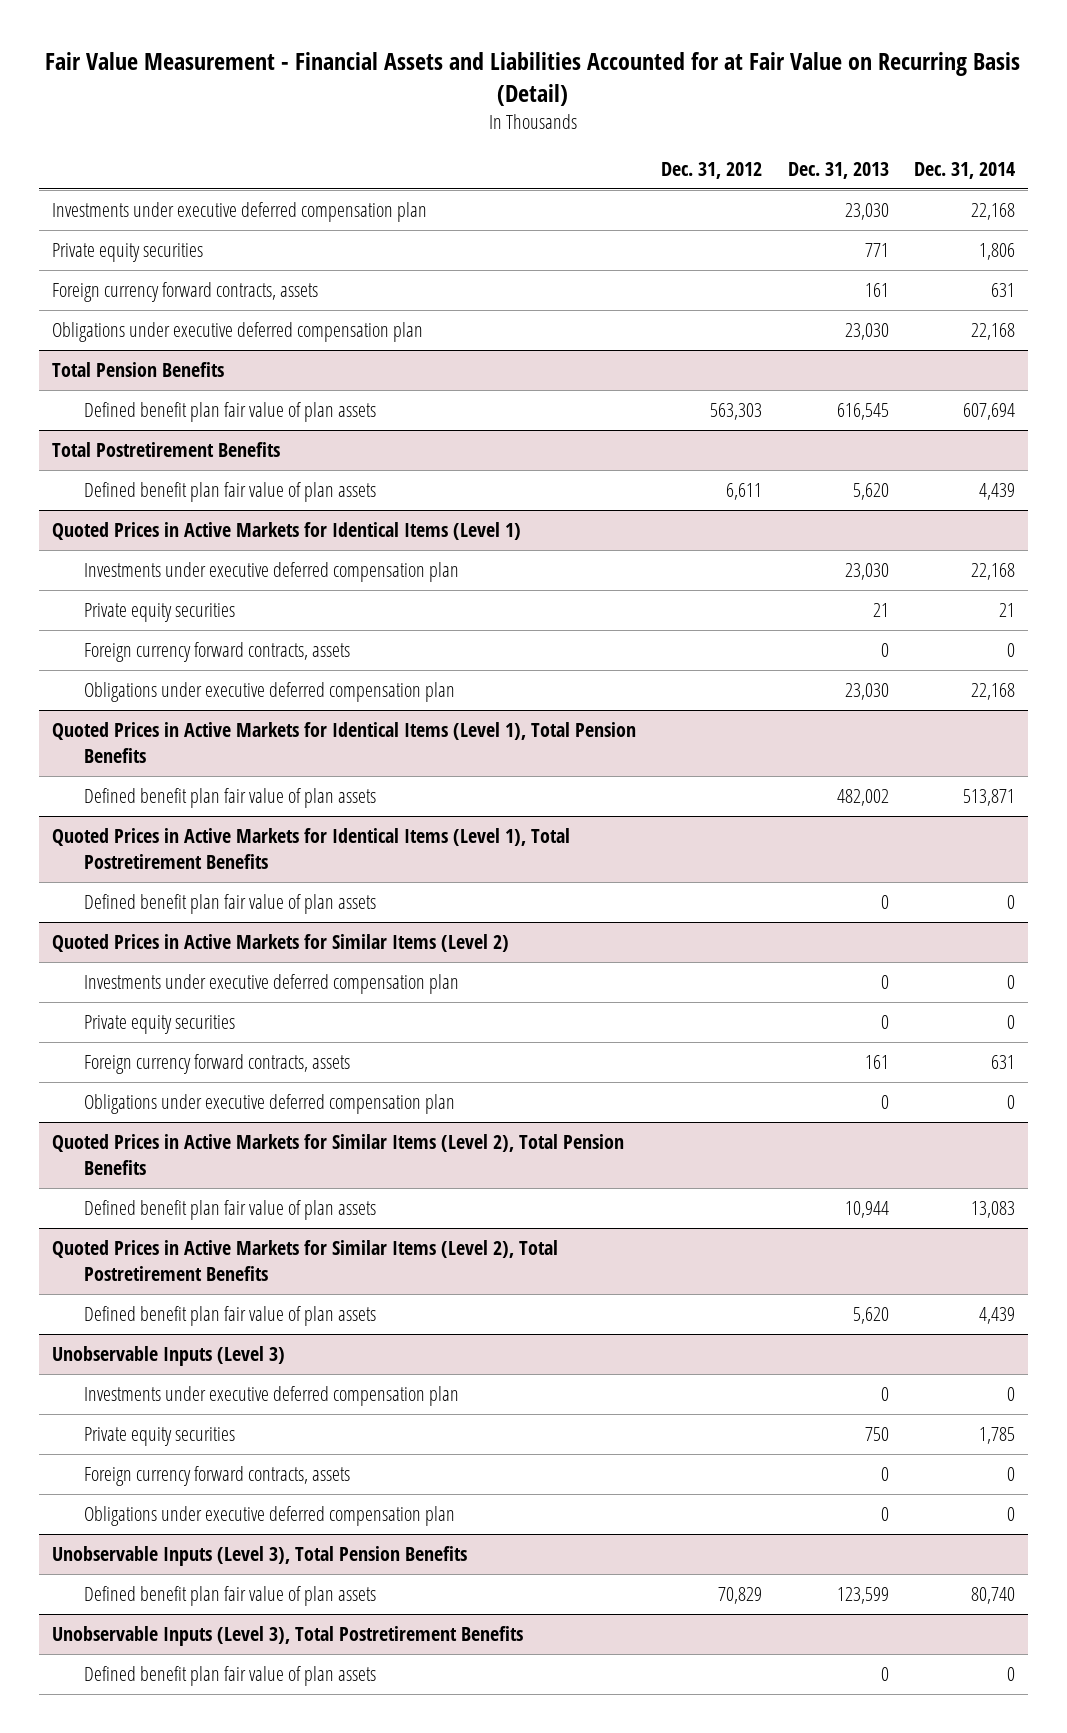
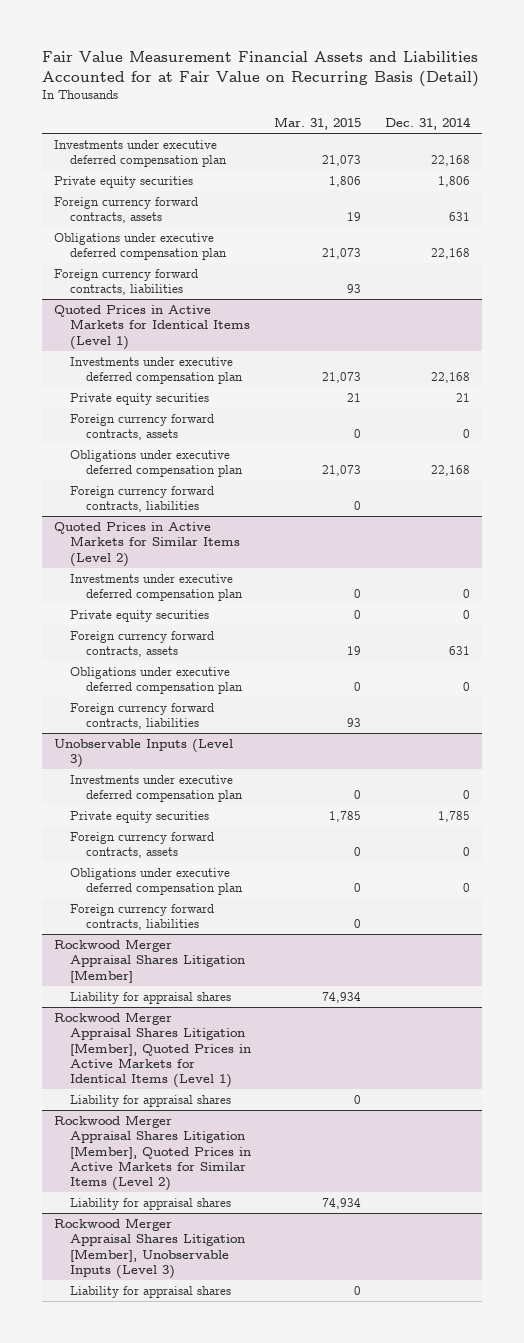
- Fair Value Measurement - Financial Assets and Liabilities Accounted for at Fair Value on Recurring Basis (Detail)
+ Fair Value Measurement Financial Assets and Liabilities Accounted for at Fair Value on Recurring Basis (Detail)
- | Dec. 31, 2012 | Dec. 31, 2013 | Dec. 31, 2014
+ | Mar. 31, 2015 | Dec. 31, 2014
- Total Pension Benefits
- Defined benefit plan fair value of plan assets | 563,303 | 616,545 | 607,694
- Total Postretirement Benefits
- Defined benefit plan fair value of plan assets | 6,611 | 5,620 | 4,439
+ Foreign currency forward contracts, liabilities | 93 |
- Quoted Prices in Active Markets for Identical Items (Level 1), Total Pension Benefits
- Defined benefit plan fair value of plan assets | | 482,002 | 513,871
- Quoted Prices in Active Markets for Identical Items (Level 1), Total Postretirement Benefits
- Defined benefit plan fair value of plan assets | | 0 | 0
@ Quoted Prices in Active Markets for Identical Items (Level 1)
+ Foreign currency forward contracts, liabilities | 0 |
- Quoted Prices in Active Markets for Similar Items (Level 2), Total Pension Benefits
- Defined benefit plan fair value of plan assets | | 10,944 | 13,083
- Quoted Prices in Active Markets for Similar Items (Level 2), Total Postretirement Benefits
- Defined benefit plan fair value of plan assets | | 5,620 | 4,439
@ Quoted Prices in Active Markets for Similar Items (Level 2)
+ Foreign currency forward contracts, liabilities | 93 |
- Unobservable Inputs (Level 3), Total Pension Benefits
- Defined benefit plan fair value of plan assets | 70,829 | 123,599 | 80,740
- Unobservable Inputs (Level 3), Total Postretirement Benefits
- Defined benefit plan fair value of plan assets | | 0 | 0
@ Unobservable Inputs (Level 3)
+ Foreign currency forward contracts, liabilities | 0 |
+ Rockwood Merger Appraisal Shares Litigation [Member]
+ Liability for appraisal shares | 74,934 |
+ Rockwood Merger Appraisal Shares Litigation [Member], Quoted Prices in Active Markets for Identical Items (Level 1)
+ Liability for appraisal shares | 0 |
+ Rockwood Merger Appraisal Shares Litigation [Member], Quoted Prices in Active Markets for Similar Items (Level 2)
+ Liability for appraisal shares | 74,934 |
+ Rockwood Merger Appraisal Shares Litigation [Member], Unobservable Inputs (Level 3)
+ Liability for appraisal shares | 0 |

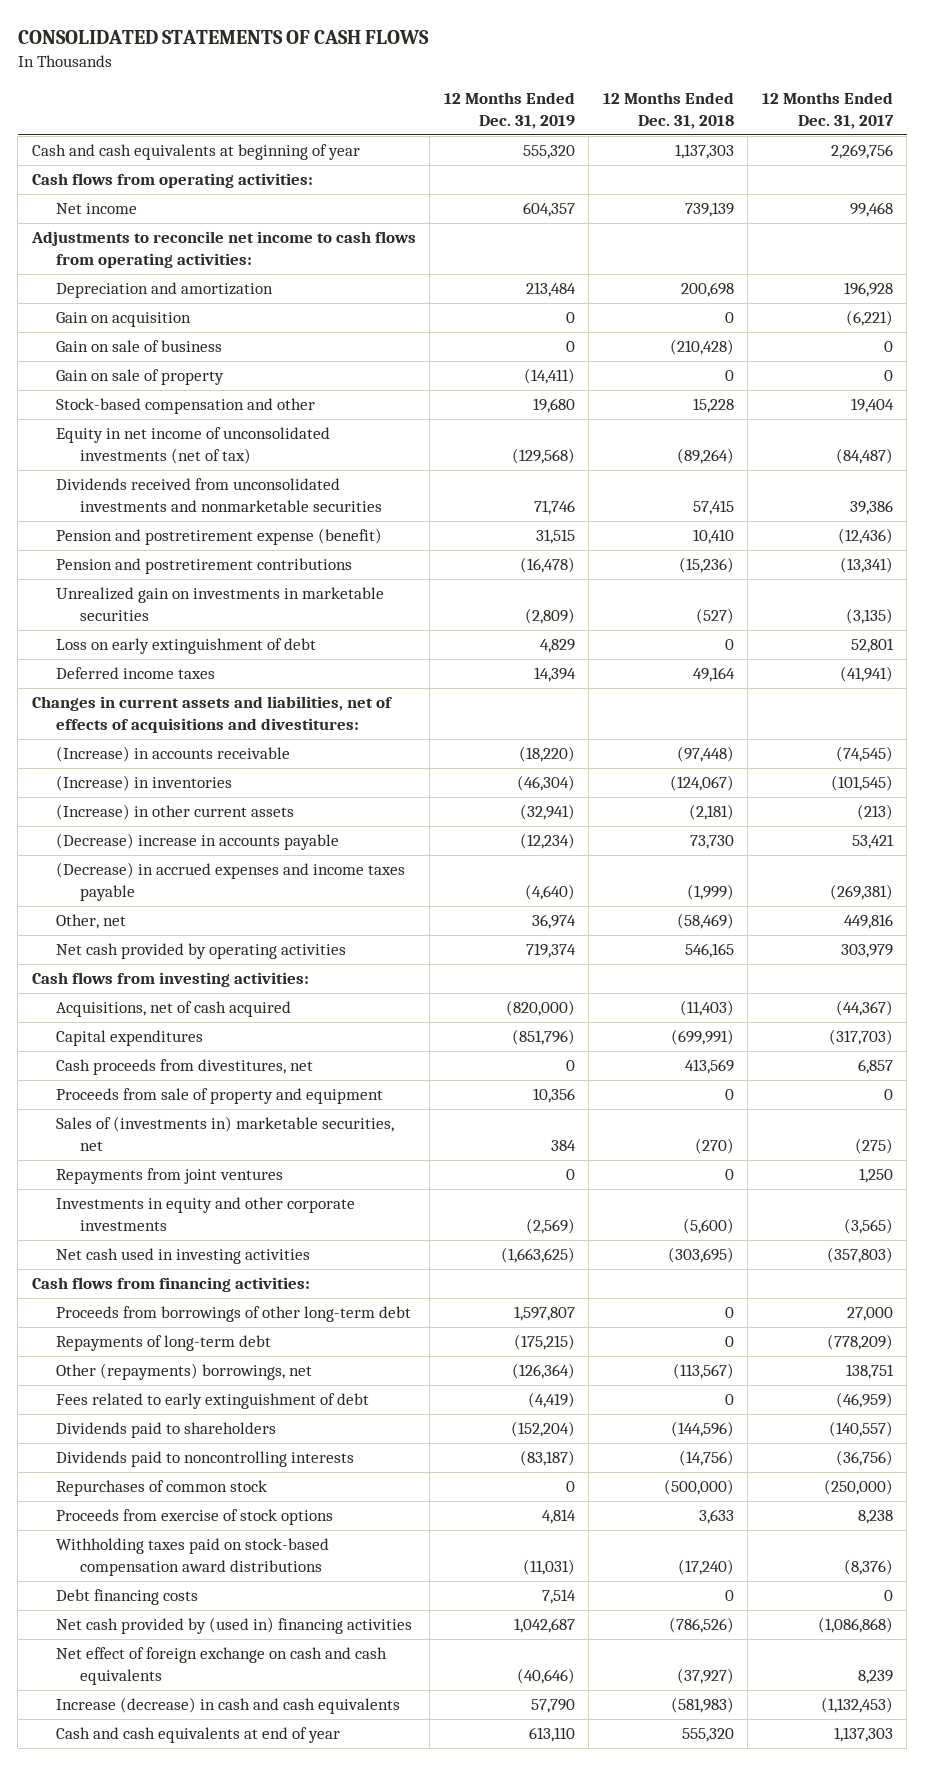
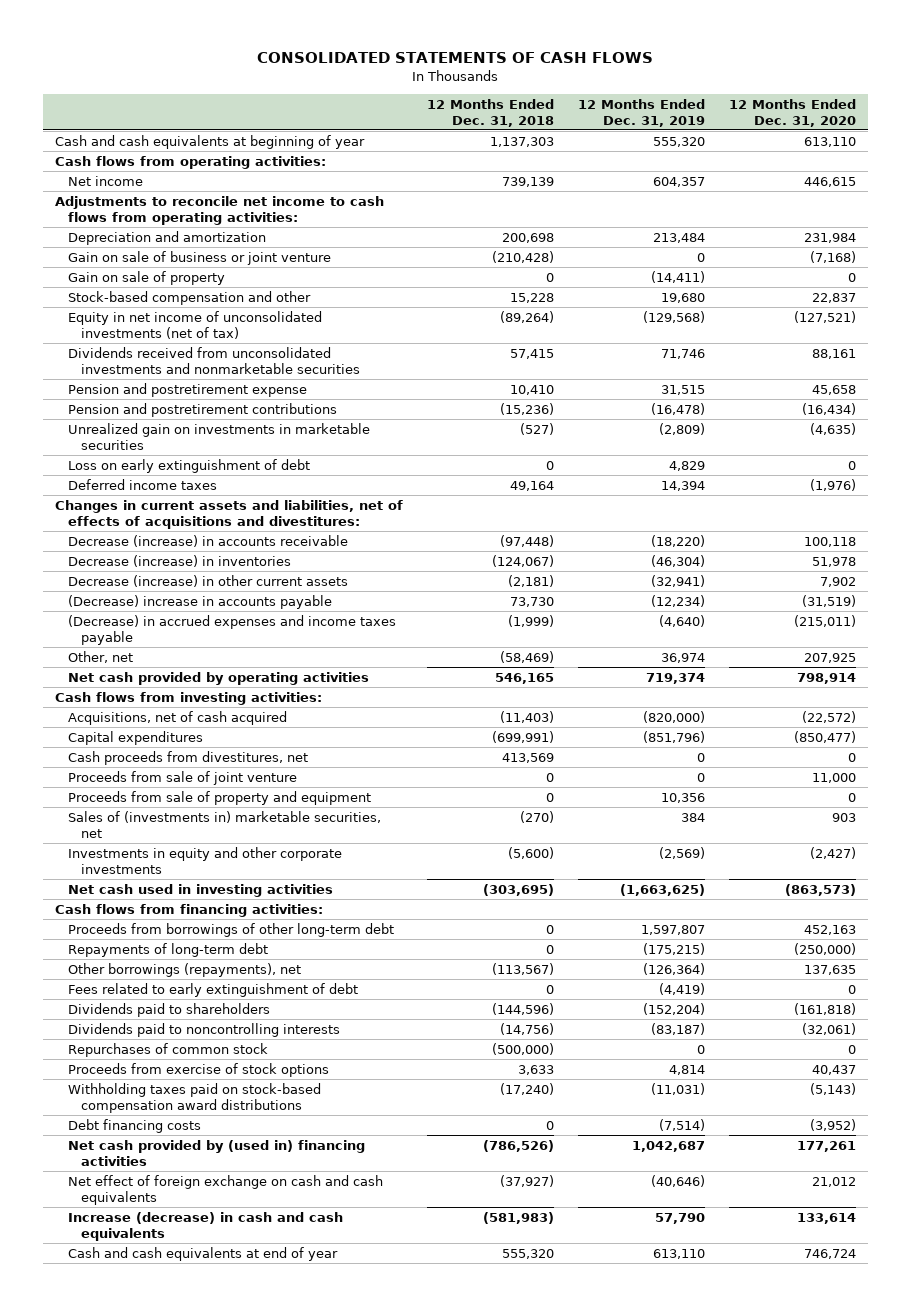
- | 12 Months Ended Dec. 31, 2019 | 12 Months Ended Dec. 31, 2018 | 12 Months Ended Dec. 31, 2017
+ | 12 Months Ended Dec. 31, 2018 | 12 Months Ended Dec. 31, 2019 | 12 Months Ended Dec. 31, 2020
- Gain on acquisition | 0 | 0 | (6,221)
- Gain on sale of business | 0 | (210,428) | 0
+ Gain on sale of business or joint venture | (210,428) | 0 | (7,168)
- Pension and postretirement expense (benefit) | 31,515 | 10,410 | (12,436)
+ Pension and postretirement expense | 10,410 | 31,515 | 45,658
- (Increase) in accounts receivable | (18,220) | (97,448) | (74,545)
- (Increase) in inventories | (46,304) | (124,067) | (101,545)
- (Increase) in other current assets | (32,941) | (2,181) | (213)
+ Decrease (increase) in accounts receivable | (97,448) | (18,220) | 100,118
+ Decrease (increase) in inventories | (124,067) | (46,304) | 51,978
+ Decrease (increase) in other current assets | (2,181) | (32,941) | 7,902
+ Proceeds from sale of joint venture | 0 | 0 | 11,000
- Repayments from joint ventures | 0 | 0 | 1,250
- Other (repayments) borrowings, net | (126,364) | (113,567) | 138,751
+ Other borrowings (repayments), net | (113,567) | (126,364) | 137,635
- Debt financing costs | 7,514 | 0 | 0
+ Debt financing costs | 0 | (7,514) | (3,952)

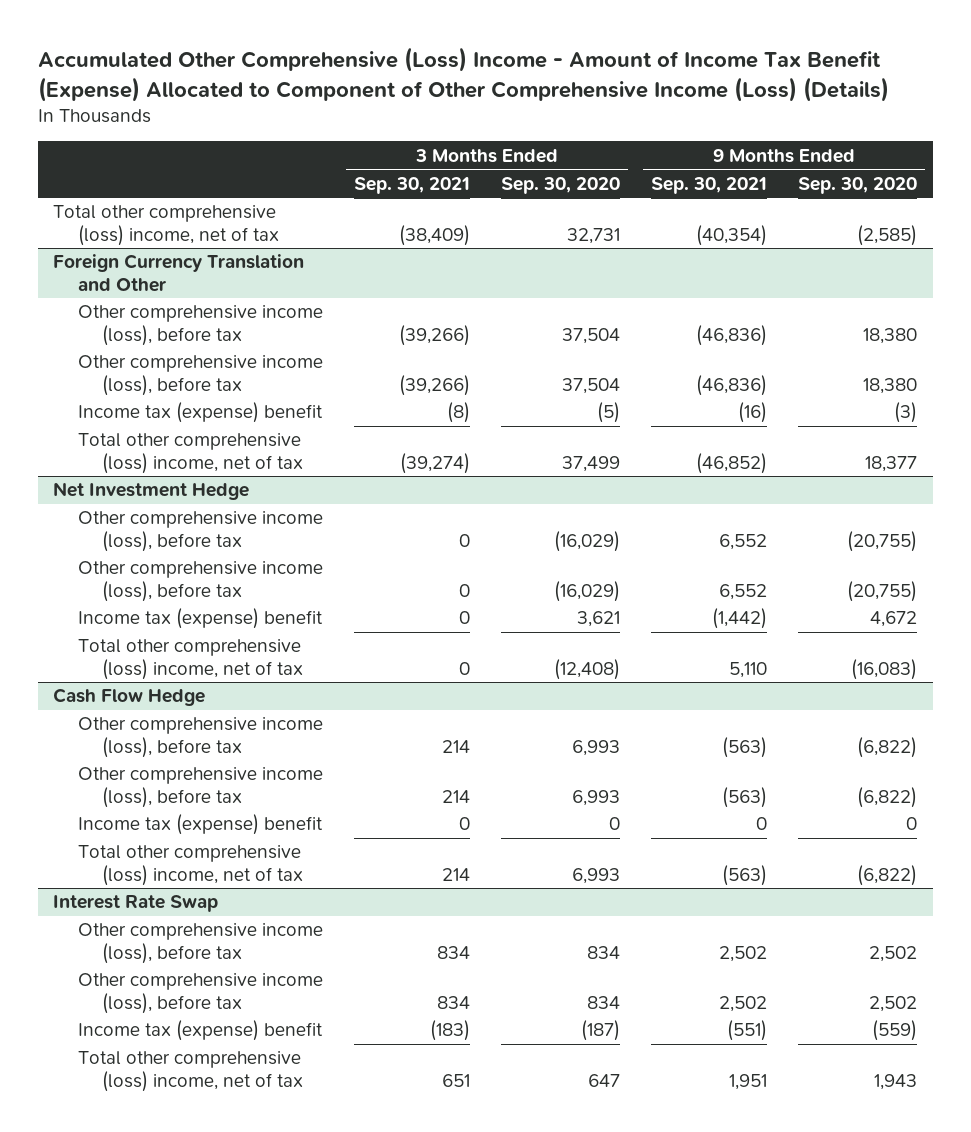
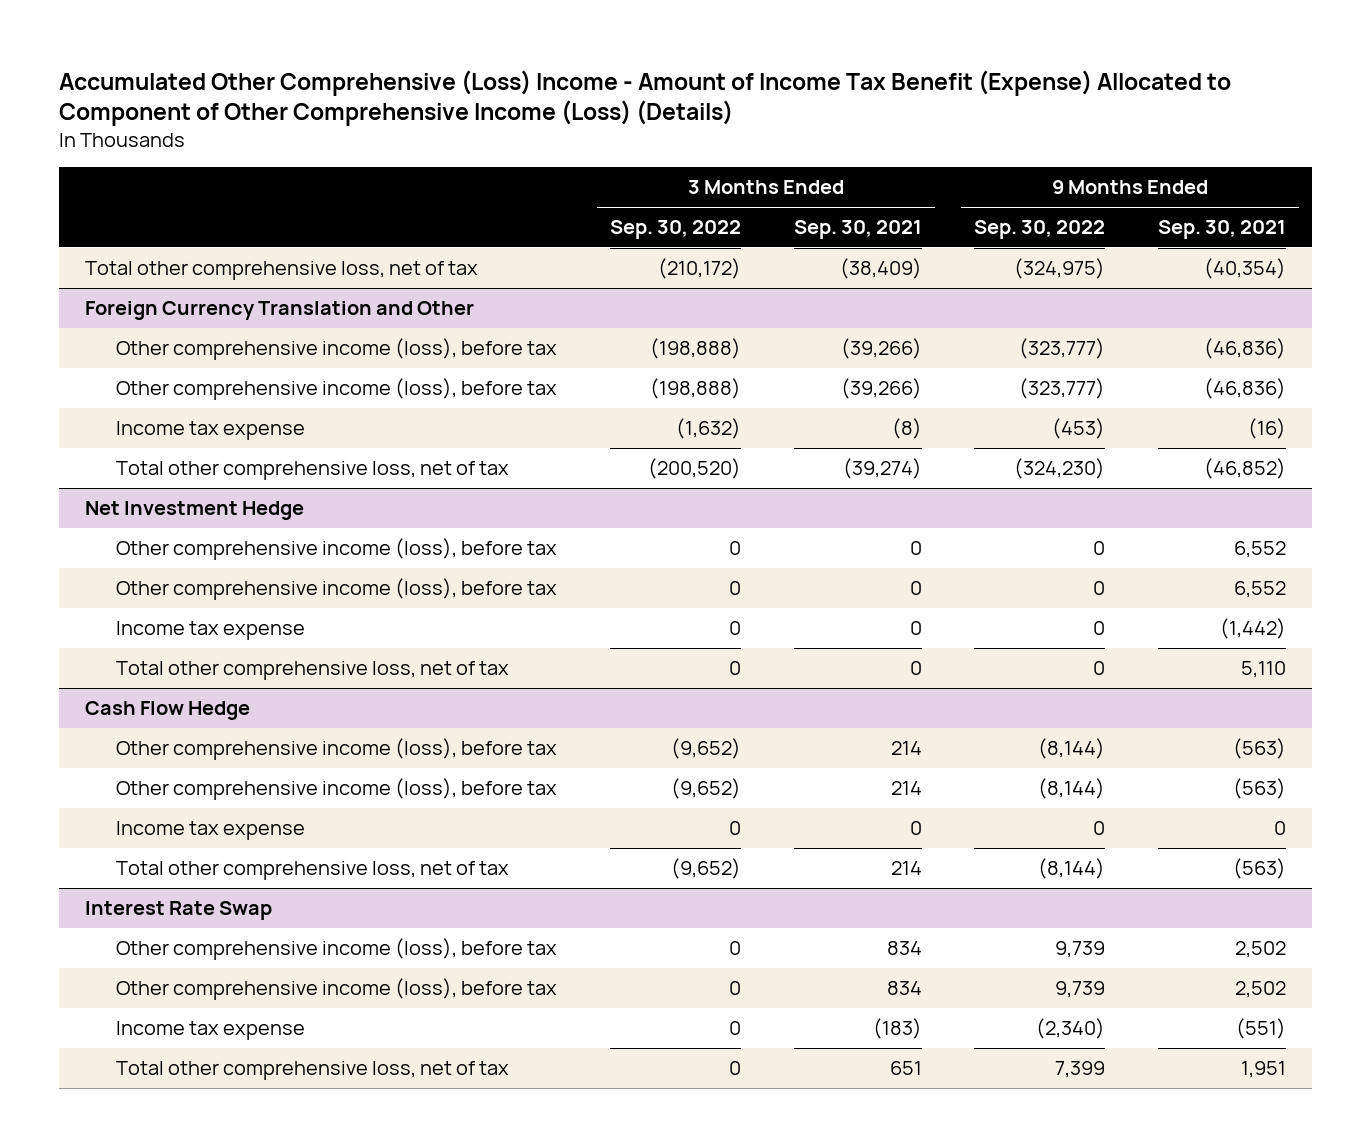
- | 3 Months Ended Sep. 30, 2021 | 3 Months Ended Sep. 30, 2020 | 9 Months Ended Sep. 30, 2021 | 9 Months Ended Sep. 30, 2020
+ | 3 Months Ended Sep. 30, 2022 | 3 Months Ended Sep. 30, 2021 | 9 Months Ended Sep. 30, 2022 | 9 Months Ended Sep. 30, 2021
- Total other comprehensive (loss) income, net of tax | (38,409) | 32,731 | (40,354) | (2,585)
+ Total other comprehensive loss, net of tax | (210,172) | (38,409) | (324,975) | (40,354)
@ Foreign Currency Translation and Other
- Income tax (expense) benefit | (8) | (5) | (16) | (3)
- Total other comprehensive (loss) income, net of tax | (39,274) | 37,499 | (46,852) | 18,377
+ Income tax expense | (1,632) | (8) | (453) | (16)
+ Total other comprehensive loss, net of tax | (200,520) | (39,274) | (324,230) | (46,852)
@ Net Investment Hedge
- Income tax (expense) benefit | 0 | 3,621 | (1,442) | 4,672
- Total other comprehensive (loss) income, net of tax | 0 | (12,408) | 5,110 | (16,083)
+ Income tax expense | 0 | 0 | 0 | (1,442)
+ Total other comprehensive loss, net of tax | 0 | 0 | 0 | 5,110
@ Cash Flow Hedge
- Income tax (expense) benefit | 0 | 0 | 0 | 0
- Total other comprehensive (loss) income, net of tax | 214 | 6,993 | (563) | (6,822)
+ Income tax expense | 0 | 0 | 0 | 0
+ Total other comprehensive loss, net of tax | (9,652) | 214 | (8,144) | (563)
@ Interest Rate Swap
- Income tax (expense) benefit | (183) | (187) | (551) | (559)
- Total other comprehensive (loss) income, net of tax | 651 | 647 | 1,951 | 1,943
+ Income tax expense | 0 | (183) | (2,340) | (551)
+ Total other comprehensive loss, net of tax | 0 | 651 | 7,399 | 1,951

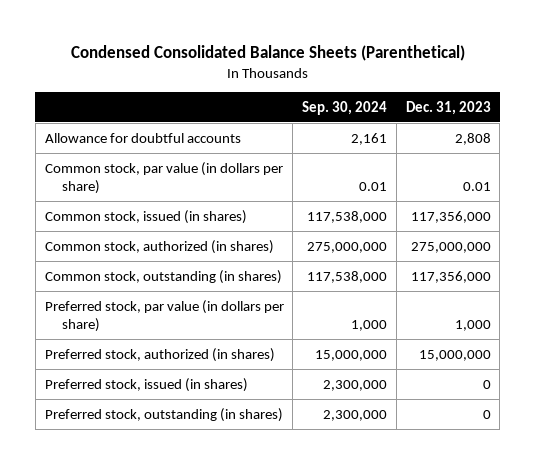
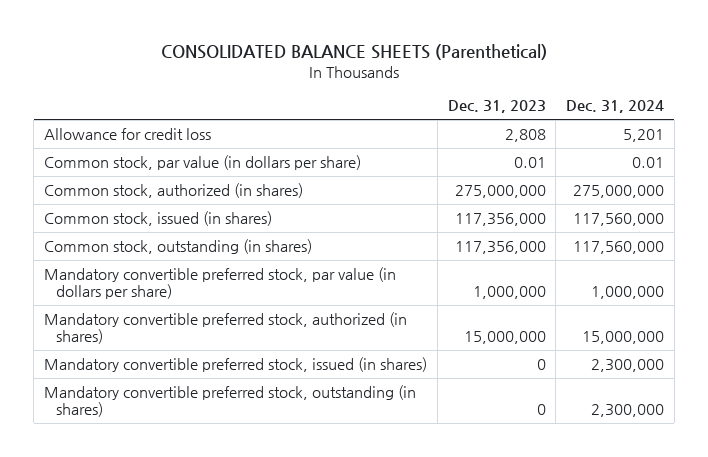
- Condensed Consolidated Balance Sheets (Parenthetical)
+ CONSOLIDATED BALANCE SHEETS (Parenthetical)
- | Sep. 30, 2024 | Dec. 31, 2023
+ | Dec. 31, 2023 | Dec. 31, 2024
- Allowance for doubtful accounts | 2,161 | 2,808
+ Allowance for credit loss | 2,808 | 5,201
moved down: Common stock, issued (in shares) | 117,356,000 | 117,560,000
- Preferred stock, par value (in dollars per share) | 1,000 | 1,000
- Preferred stock, authorized (in shares) | 15,000,000 | 15,000,000
- Preferred stock, issued (in shares) | 2,300,000 | 0
- Preferred stock, outstanding (in shares) | 2,300,000 | 0
+ Mandatory convertible preferred stock, par value (in dollars per share) | 1,000,000 | 1,000,000
+ Mandatory convertible preferred stock, authorized (in shares) | 15,000,000 | 15,000,000
+ Mandatory convertible preferred stock, issued (in shares) | 0 | 2,300,000
+ Mandatory convertible preferred stock, outstanding (in shares) | 0 | 2,300,000

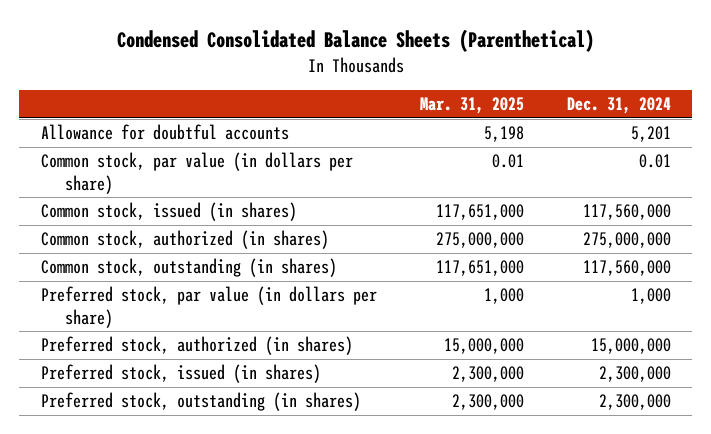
- CONSOLIDATED BALANCE SHEETS (Parenthetical)
+ Condensed Consolidated Balance Sheets (Parenthetical)
- | Dec. 31, 2023 | Dec. 31, 2024
+ | Mar. 31, 2025 | Dec. 31, 2024
- Allowance for credit loss | 2,808 | 5,201
+ Allowance for doubtful accounts | 5,198 | 5,201
moved down: Common stock, authorized (in shares) | 275,000,000 | 275,000,000
- Mandatory convertible preferred stock, par value (in dollars per share) | 1,000,000 | 1,000,000
- Mandatory convertible preferred stock, authorized (in shares) | 15,000,000 | 15,000,000
- Mandatory convertible preferred stock, issued (in shares) | 0 | 2,300,000
- Mandatory convertible preferred stock, outstanding (in shares) | 0 | 2,300,000
+ Preferred stock, par value (in dollars per share) | 1,000 | 1,000
+ Preferred stock, authorized (in shares) | 15,000,000 | 15,000,000
+ Preferred stock, issued (in shares) | 2,300,000 | 2,300,000
+ Preferred stock, outstanding (in shares) | 2,300,000 | 2,300,000

